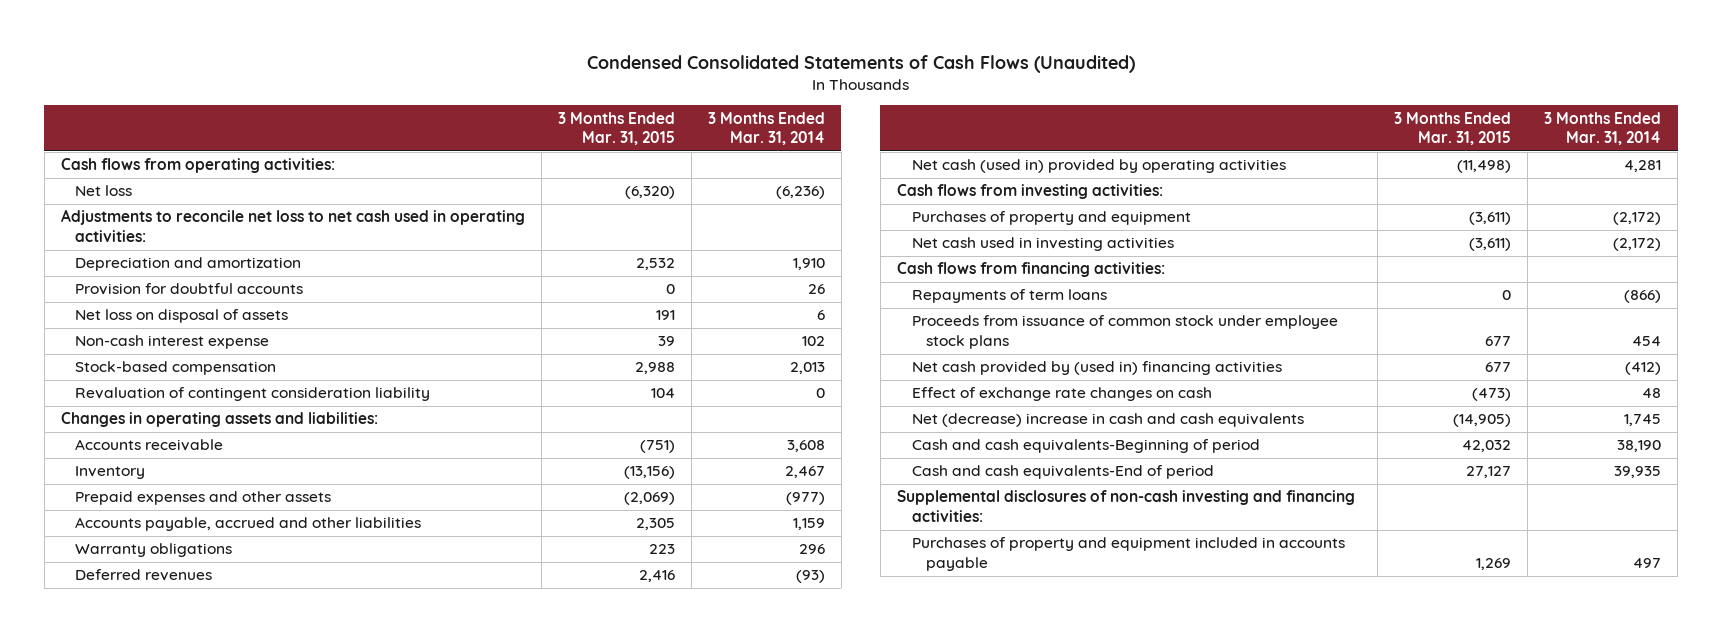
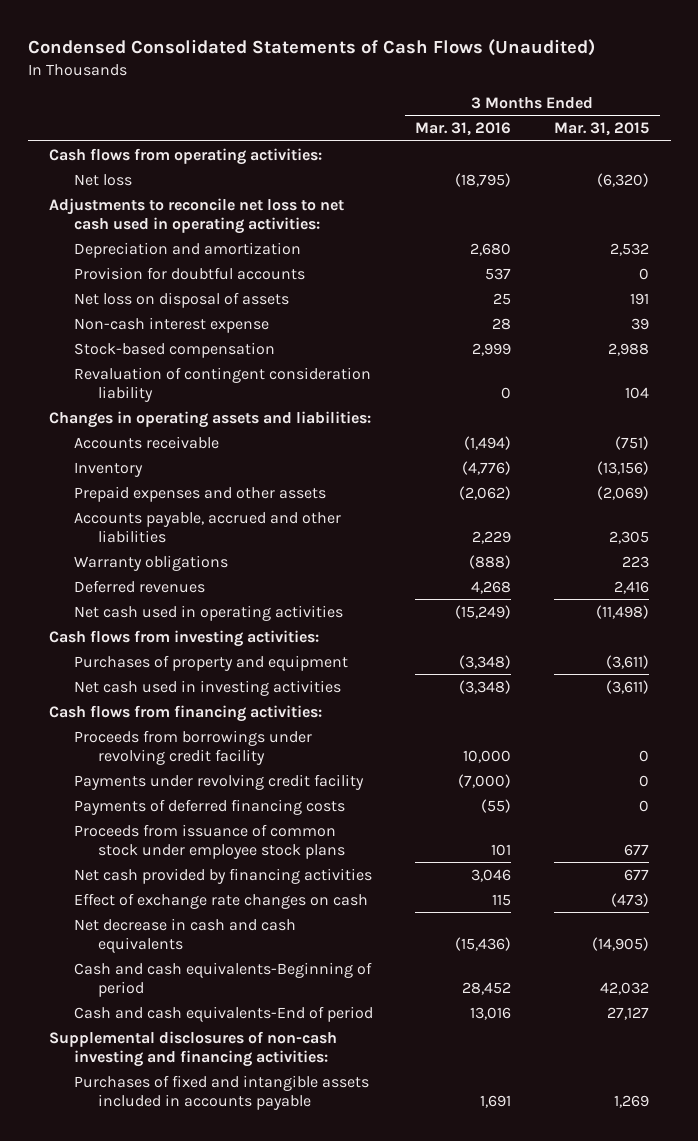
- | 3 Months Ended Mar. 31, 2015 | 3 Months Ended Mar. 31, 2014
+ | 3 Months Ended Mar. 31, 2016 | 3 Months Ended Mar. 31, 2015
- Net cash (used in) provided by operating activities | (11,498) | 4,281
+ Net cash used in operating activities | (15,249) | (11,498)
- Repayments of term loans | 0 | (866)
+ Proceeds from borrowings under revolving credit facility | 10,000 | 0
+ Payments under revolving credit facility | (7,000) | 0
+ Payments of deferred financing costs | (55) | 0
- Net cash provided by (used in) financing activities | 677 | (412)
+ Net cash provided by financing activities | 3,046 | 677
- Net (decrease) increase in cash and cash equivalents | (14,905) | 1,745
+ Net decrease in cash and cash equivalents | (15,436) | (14,905)
- Purchases of property and equipment included in accounts payable | 1,269 | 497
+ Purchases of fixed and intangible assets included in accounts payable | 1,691 | 1,269

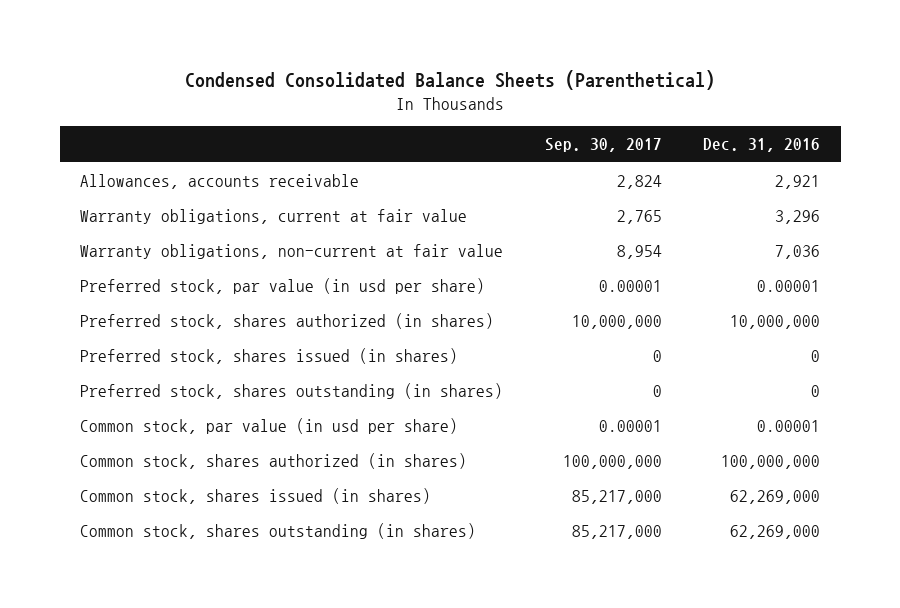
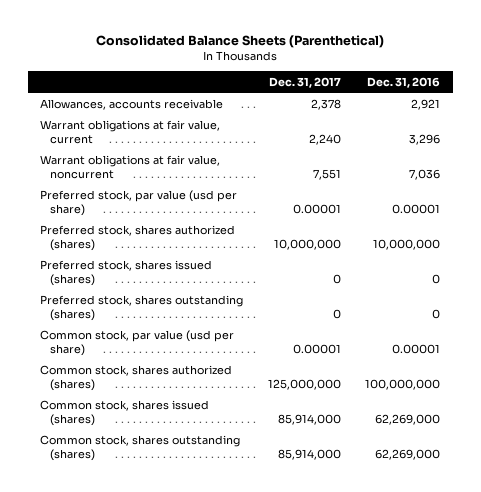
- Condensed Consolidated Balance Sheets (Parenthetical)
+ Consolidated Balance Sheets (Parenthetical)
- | Sep. 30, 2017 | Dec. 31, 2016
+ | Dec. 31, 2017 | Dec. 31, 2016
- Warranty obligations, current at fair value | 2,765 | 3,296
- Warranty obligations, non-current at fair value | 8,954 | 7,036
- Preferred stock, par value (in usd per share) | 0.00001 | 0.00001
- Preferred stock, shares authorized (in shares) | 10,000,000 | 10,000,000
- Preferred stock, shares issued (in shares) | 0 | 0
- Preferred stock, shares outstanding (in shares) | 0 | 0
- Common stock, par value (in usd per share) | 0.00001 | 0.00001
- Common stock, shares authorized (in shares) | 100,000,000 | 100,000,000
- Common stock, shares issued (in shares) | 85,217,000 | 62,269,000
- Common stock, shares outstanding (in shares) | 85,217,000 | 62,269,000
+ Warrant obligations at fair value, current | 2,240 | 3,296
+ Warrant obligations at fair value, noncurrent | 7,551 | 7,036
+ Preferred stock, par value (usd per share) | 0.00001 | 0.00001
+ Preferred stock, shares authorized (shares) | 10,000,000 | 10,000,000
+ Preferred stock, shares issued (shares) | 0 | 0
+ Preferred stock, shares outstanding (shares) | 0 | 0
+ Common stock, par value (usd per share) | 0.00001 | 0.00001
+ Common stock, shares authorized (shares) | 125,000,000 | 100,000,000
+ Common stock, shares issued (shares) | 85,914,000 | 62,269,000
+ Common stock, shares outstanding (shares) | 85,914,000 | 62,269,000

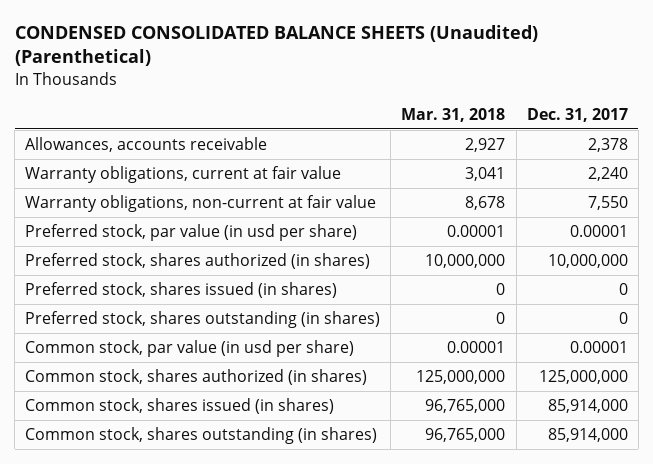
- Consolidated Balance Sheets (Parenthetical)
+ CONDENSED CONSOLIDATED BALANCE SHEETS (Unaudited) (Parenthetical)
- | Dec. 31, 2017 | Dec. 31, 2016
+ | Mar. 31, 2018 | Dec. 31, 2017
- Warrant obligations at fair value, current | 2,240 | 3,296
- Warrant obligations at fair value, noncurrent | 7,551 | 7,036
- Preferred stock, par value (usd per share) | 0.00001 | 0.00001
- Preferred stock, shares authorized (shares) | 10,000,000 | 10,000,000
- Preferred stock, shares issued (shares) | 0 | 0
- Preferred stock, shares outstanding (shares) | 0 | 0
- Common stock, par value (usd per share) | 0.00001 | 0.00001
- Common stock, shares authorized (shares) | 125,000,000 | 100,000,000
- Common stock, shares issued (shares) | 85,914,000 | 62,269,000
- Common stock, shares outstanding (shares) | 85,914,000 | 62,269,000
+ Warranty obligations, current at fair value | 3,041 | 2,240
+ Warranty obligations, non-current at fair value | 8,678 | 7,550
+ Preferred stock, par value (in usd per share) | 0.00001 | 0.00001
+ Preferred stock, shares authorized (in shares) | 10,000,000 | 10,000,000
+ Preferred stock, shares issued (in shares) | 0 | 0
+ Preferred stock, shares outstanding (in shares) | 0 | 0
+ Common stock, par value (in usd per share) | 0.00001 | 0.00001
+ Common stock, shares authorized (in shares) | 125,000,000 | 125,000,000
+ Common stock, shares issued (in shares) | 96,765,000 | 85,914,000
+ Common stock, shares outstanding (in shares) | 96,765,000 | 85,914,000

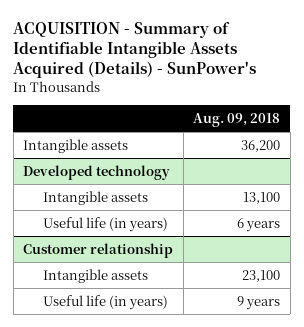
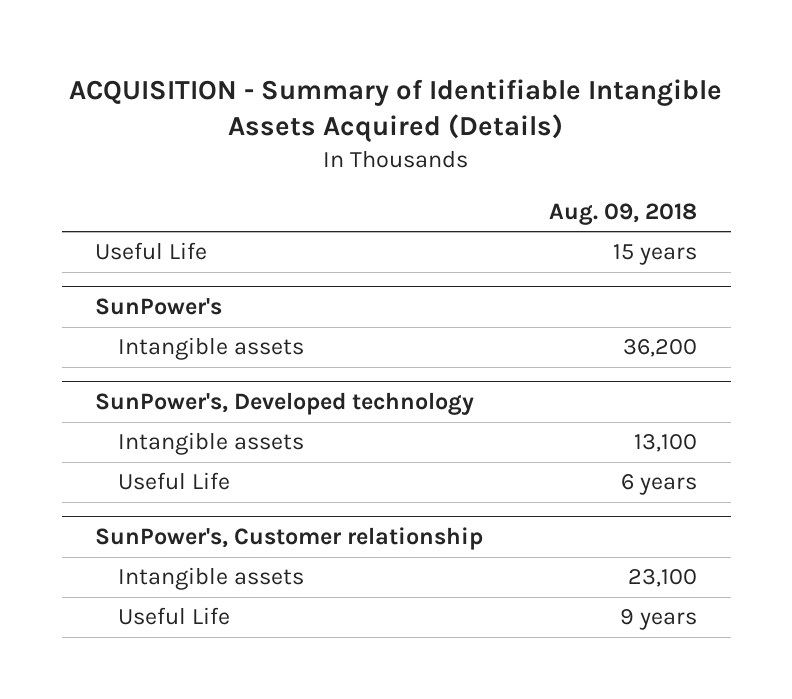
- ACQUISITION - Summary of Identifiable Intangible Assets Acquired (Details) - SunPower's
+ ACQUISITION - Summary of Identifiable Intangible Assets Acquired (Details)
+ Useful Life | 15 years
+ SunPower's
- Developed technology
+ SunPower's, Developed technology
- Useful life (in years) | 6 years
- Customer relationship
+ Useful Life | 6 years
+ SunPower's, Customer relationship
- Useful life (in years) | 9 years
+ Useful Life | 9 years

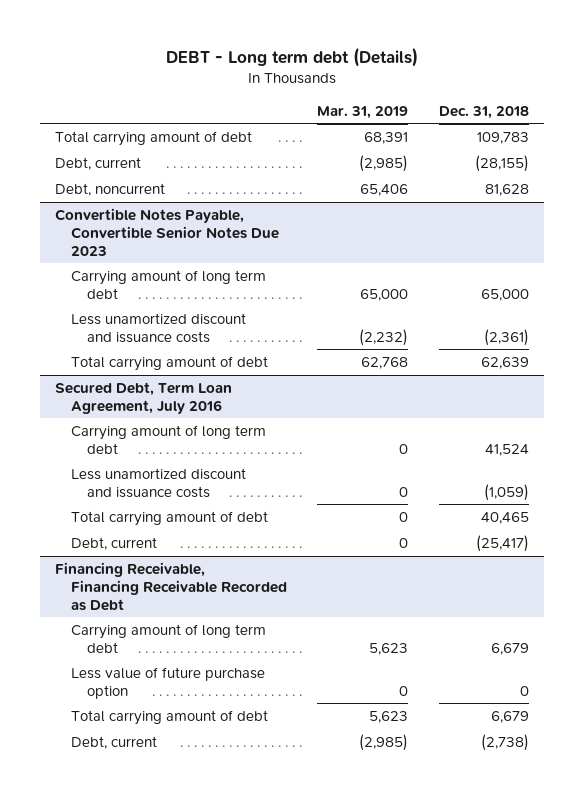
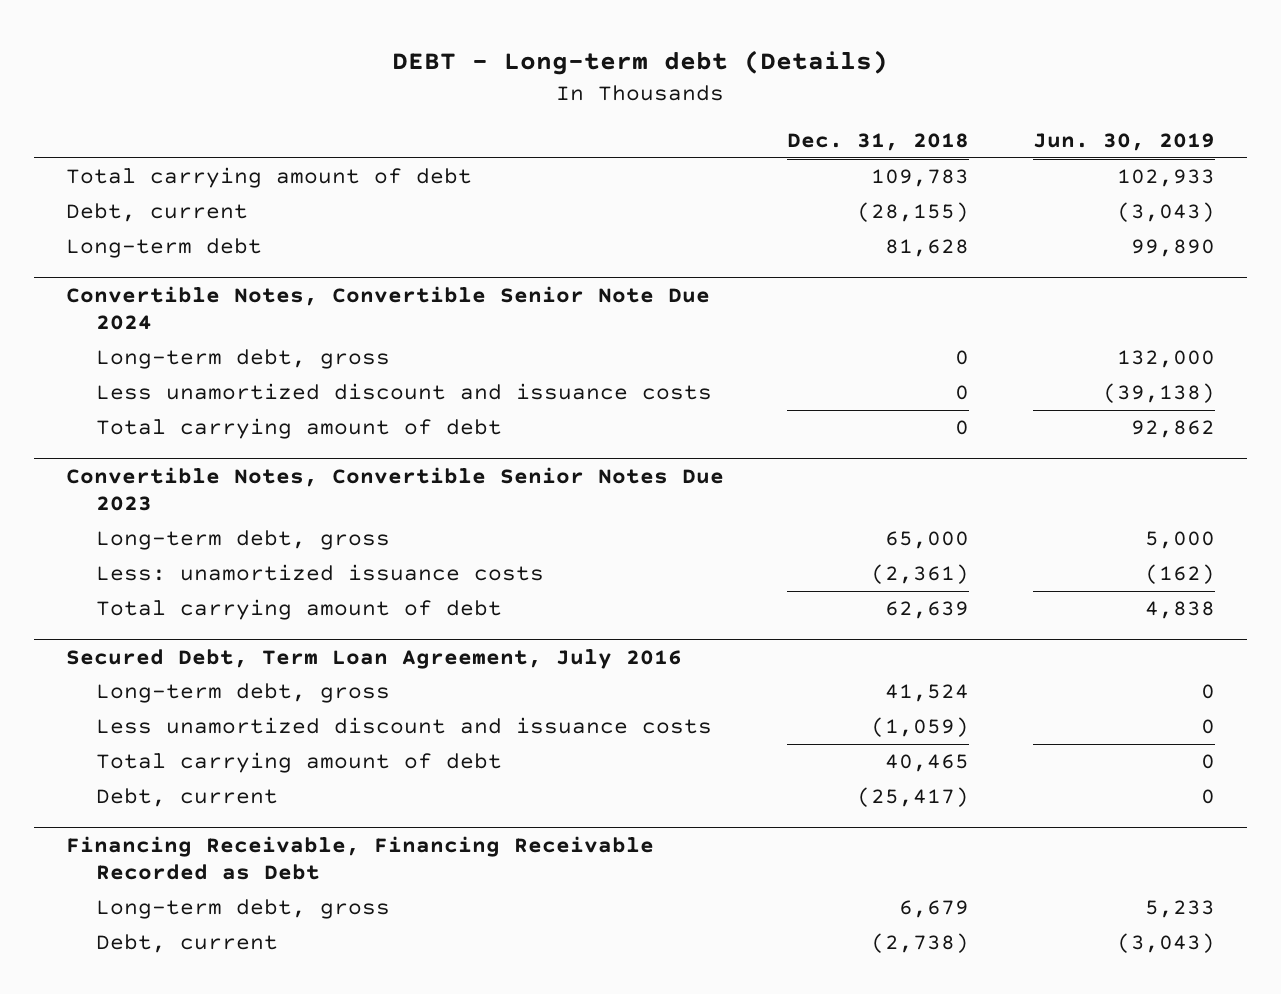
- DEBT - Long term debt (Details)
+ DEBT - Long-term debt (Details)
- | Mar. 31, 2019 | Dec. 31, 2018
+ | Dec. 31, 2018 | Jun. 30, 2019
- Debt, noncurrent | 65,406 | 81,628
- Convertible Notes Payable, Convertible Senior Notes Due 2023
- Carrying amount of long term debt | 65,000 | 65,000
- Less unamortized discount and issuance costs | (2,232) | (2,361)
+ Long-term debt | 81,628 | 99,890
+ Convertible Notes, Convertible Senior Note Due 2024
+ Long-term debt, gross | 0 | 132,000
+ Less unamortized discount and issuance costs | 0 | (39,138)
+ Total carrying amount of debt | 0 | 92,862
+ Convertible Notes, Convertible Senior Notes Due 2023
+ Long-term debt, gross | 65,000 | 5,000
+ Less: unamortized issuance costs | (2,361) | (162)
@ Secured Debt, Term Loan Agreement, July 2016
- Carrying amount of long term debt | 0 | 41,524
+ Long-term debt, gross | 41,524 | 0
@ Financing Receivable, Financing Receivable Recorded as Debt
- Carrying amount of long term debt | 5,623 | 6,679
- Less value of future purchase option | 0 | 0
- Total carrying amount of debt | 5,623 | 6,679
+ Long-term debt, gross | 6,679 | 5,233

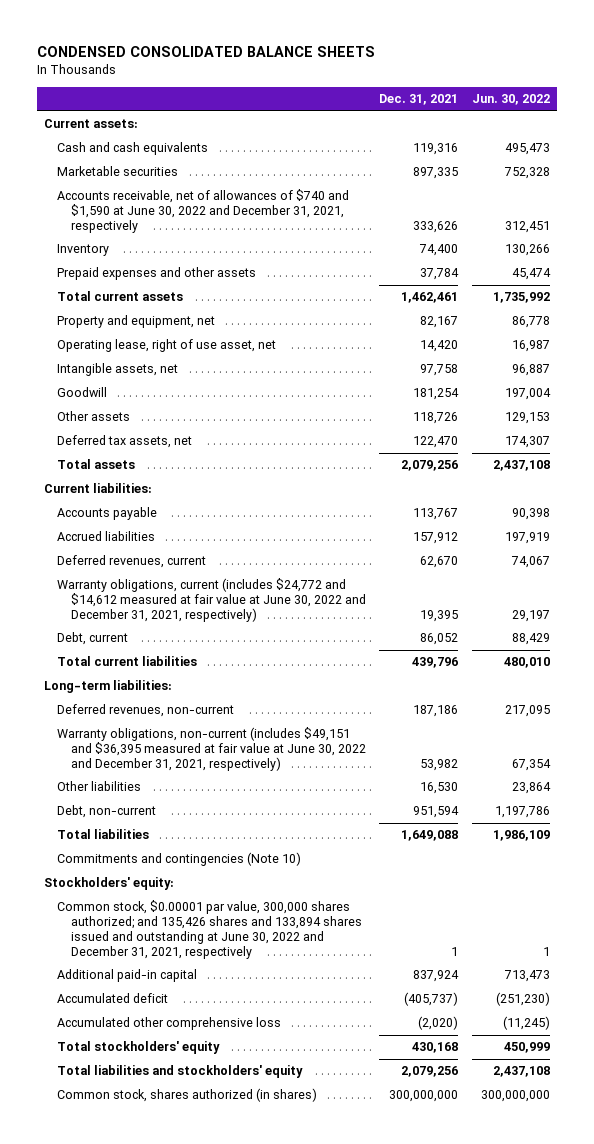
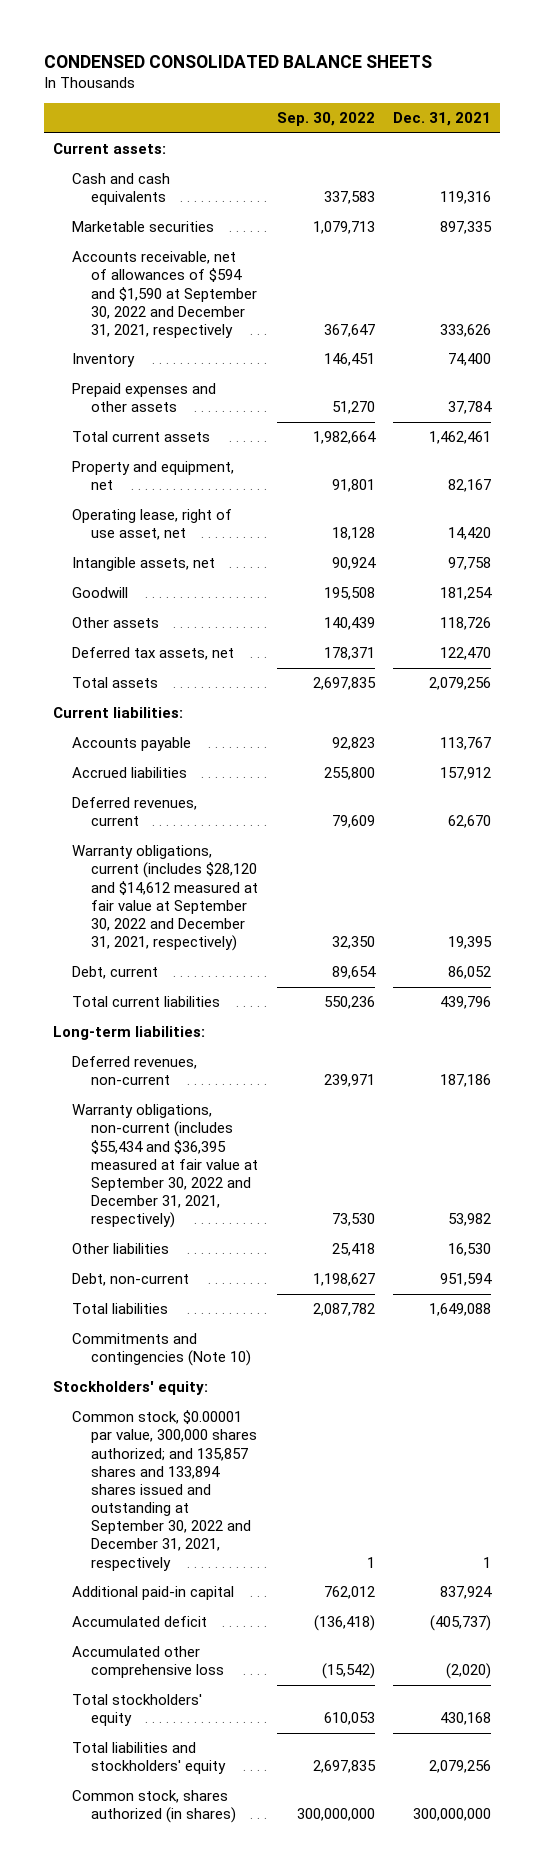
- | Dec. 31, 2021 | Jun. 30, 2022
+ | Sep. 30, 2022 | Dec. 31, 2021
- Accounts receivable, net of allowances of $740 and $1,590 at June 30, 2022 and December 31, 2021, respectively | 333,626 | 312,451
+ Accounts receivable, net of allowances of $594 and $1,590 at September 30, 2022 and December 31, 2021, respectively | 367,647 | 333,626
- Warranty obligations, current (includes $24,772 and $14,612 measured at fair value at June 30, 2022 and December 31, 2021, respectively) | 19,395 | 29,197
+ Warranty obligations, current (includes $28,120 and $14,612 measured at fair value at September 30, 2022 and December 31, 2021, respectively) | 32,350 | 19,395
- Warranty obligations, non-current (includes $49,151 and $36,395 measured at fair value at June 30, 2022 and December 31, 2021, respectively) | 53,982 | 67,354
+ Warranty obligations, non-current (includes $55,434 and $36,395 measured at fair value at September 30, 2022 and December 31, 2021, respectively) | 73,530 | 53,982
- Common stock, $0.00001 par value, 300,000 shares authorized; and 135,426 shares and 133,894 shares issued and outstanding at June 30, 2022 and December 31, 2021, respectively | 1 | 1
+ Common stock, $0.00001 par value, 300,000 shares authorized; and 135,857 shares and 133,894 shares issued and outstanding at September 30, 2022 and December 31, 2021, respectively | 1 | 1

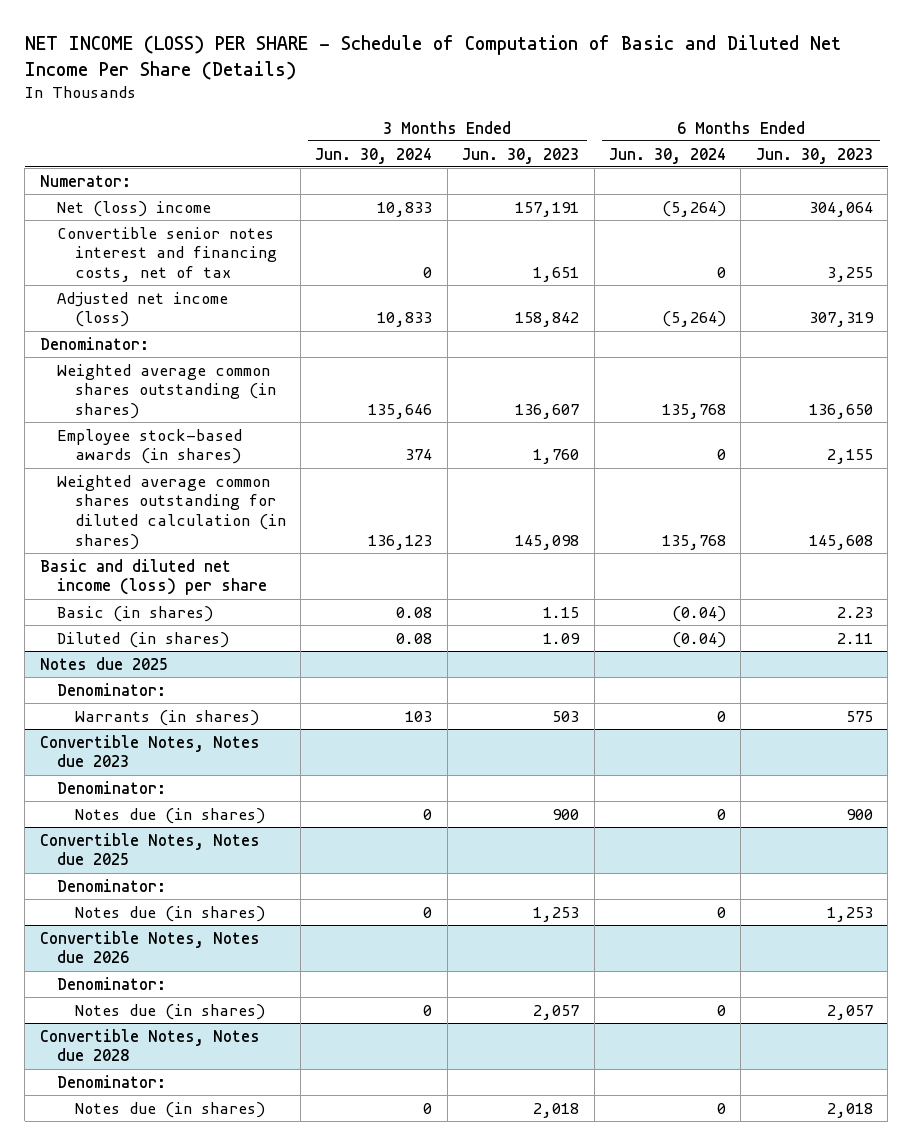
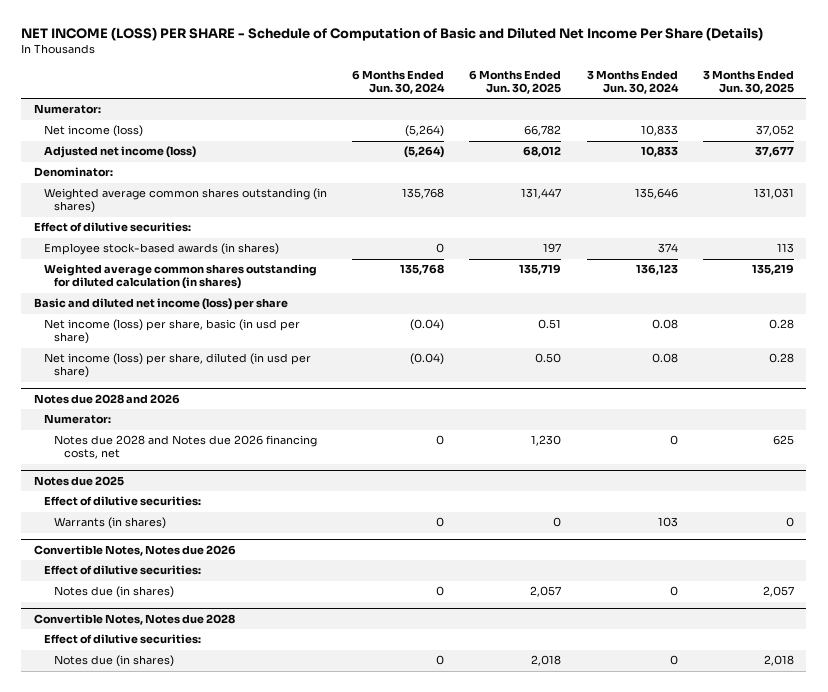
- | 3 Months Ended Jun. 30, 2024 | 3 Months Ended Jun. 30, 2023 | 6 Months Ended Jun. 30, 2024 | 6 Months Ended Jun. 30, 2023
+ | 6 Months Ended Jun. 30, 2024 | 6 Months Ended Jun. 30, 2025 | 3 Months Ended Jun. 30, 2024 | 3 Months Ended Jun. 30, 2025
- Net (loss) income | 10,833 | 157,191 | (5,264) | 304,064
- Convertible senior notes interest and financing costs, net of tax | 0 | 1,651 | 0 | 3,255
+ Net income (loss) | (5,264) | 66,782 | 10,833 | 37,052
+ Effect of dilutive securities:
- Basic (in shares) | 0.08 | 1.15 | (0.04) | 2.23
- Diluted (in shares) | 0.08 | 1.09 | (0.04) | 2.11
+ Net income (loss) per share, basic (in usd per share) | (0.04) | 0.51 | 0.08 | 0.28
+ Net income (loss) per share, diluted (in usd per share) | (0.04) | 0.50 | 0.08 | 0.28
+ Notes due 2028 and 2026
+ Numerator:
+ Notes due 2028 and Notes due 2026 financing costs, net | 0 | 1,230 | 0 | 625
@ Notes due 2025
- Denominator:
+ Effect of dilutive securities:
- Convertible Notes, Notes due 2023
- Denominator:
- Notes due (in shares) | 0 | 900 | 0 | 900
- Convertible Notes, Notes due 2025
- Denominator:
- Notes due (in shares) | 0 | 1,253 | 0 | 1,253
@ Convertible Notes, Notes due 2026
- Denominator:
+ Effect of dilutive securities:
@ Convertible Notes, Notes due 2028
- Denominator:
+ Effect of dilutive securities:

